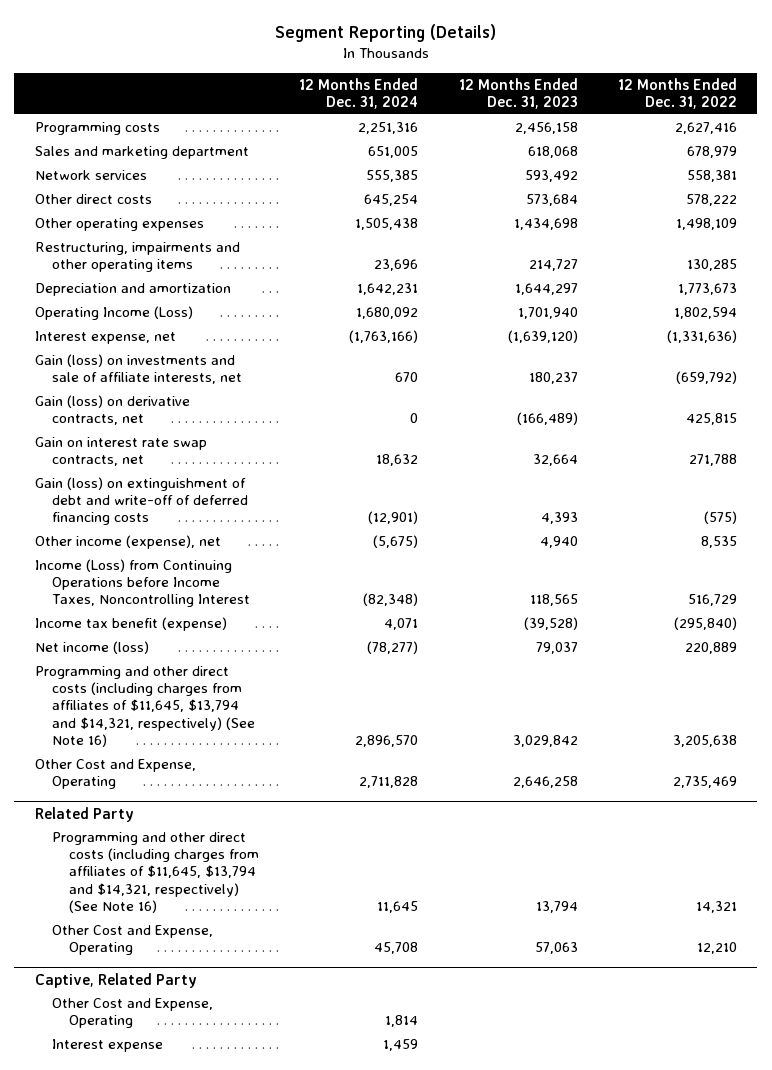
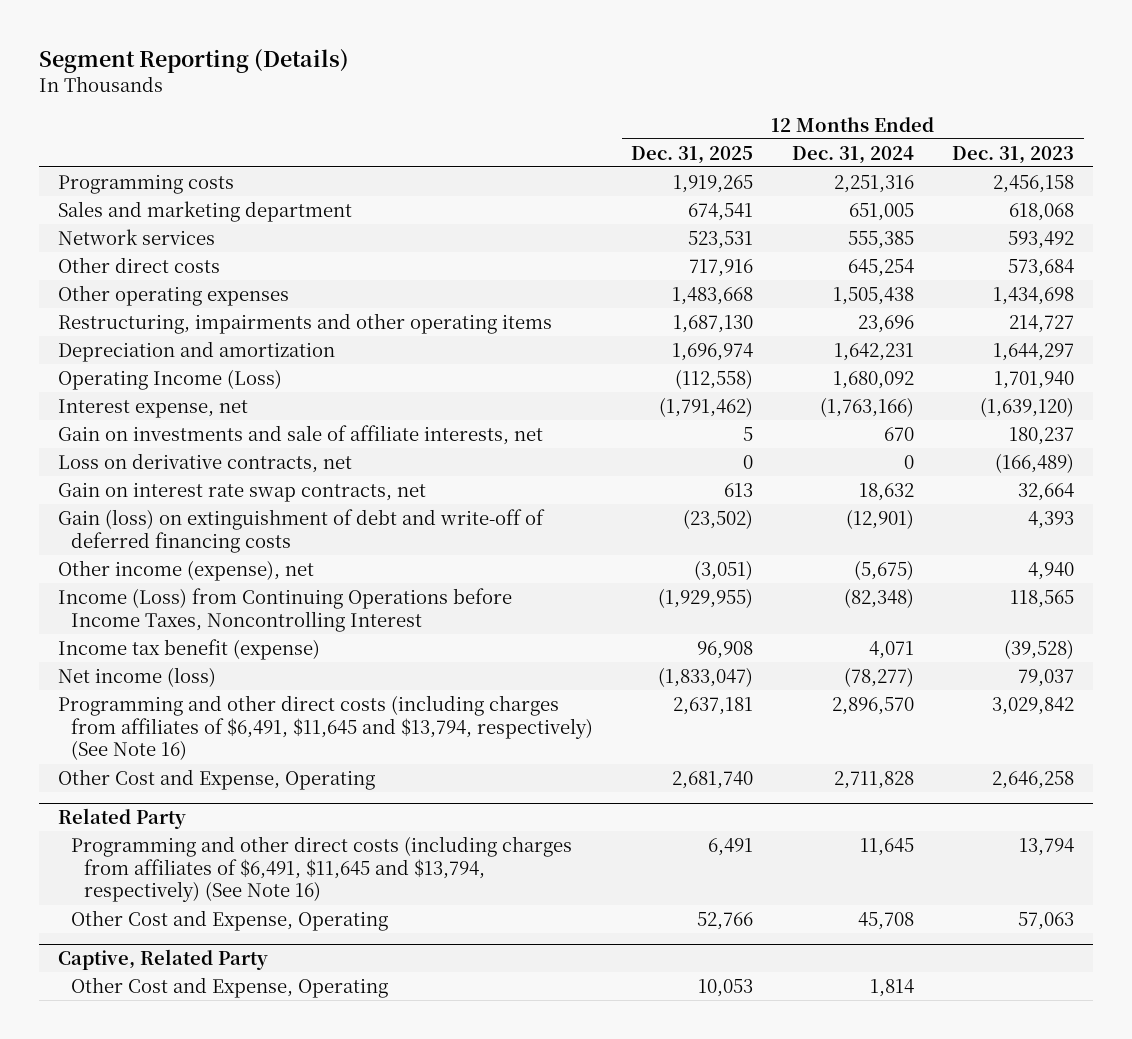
- | 12 Months Ended Dec. 31, 2024 | 12 Months Ended Dec. 31, 2023 | 12 Months Ended Dec. 31, 2022
+ | 12 Months Ended Dec. 31, 2025 | 12 Months Ended Dec. 31, 2024 | 12 Months Ended Dec. 31, 2023
- Gain (loss) on investments and sale of affiliate interests, net | 670 | 180,237 | (659,792)
- Gain (loss) on derivative contracts, net | 0 | (166,489) | 425,815
+ Gain on investments and sale of affiliate interests, net | 5 | 670 | 180,237
+ Loss on derivative contracts, net | 0 | 0 | (166,489)
- Programming and other direct costs (including charges from affiliates of $11,645, $13,794 and $14,321, respectively) (See Note 16) | 2,896,570 | 3,029,842 | 3,205,638
+ Programming and other direct costs (including charges from affiliates of $6,491, $11,645 and $13,794, respectively) (See Note 16) | 2,637,181 | 2,896,570 | 3,029,842
@ Related Party
- Programming and other direct costs (including charges from affiliates of $11,645, $13,794 and $14,321, respectively) (See Note 16) | 11,645 | 13,794 | 14,321
+ Programming and other direct costs (including charges from affiliates of $6,491, $11,645 and $13,794, respectively) (See Note 16) | 6,491 | 11,645 | 13,794
@ Captive, Related Party
- Interest expense | 1,459 | |

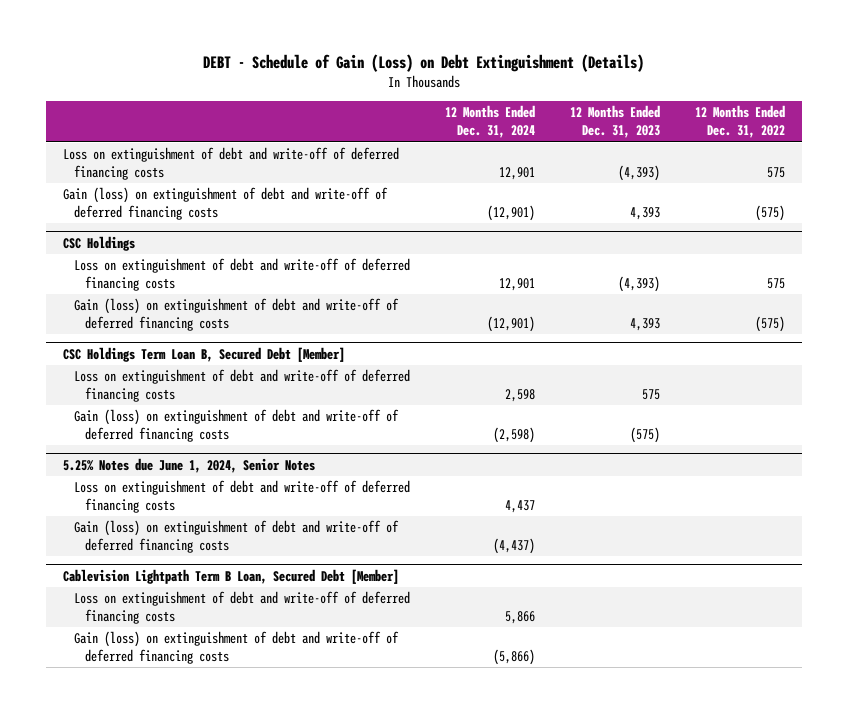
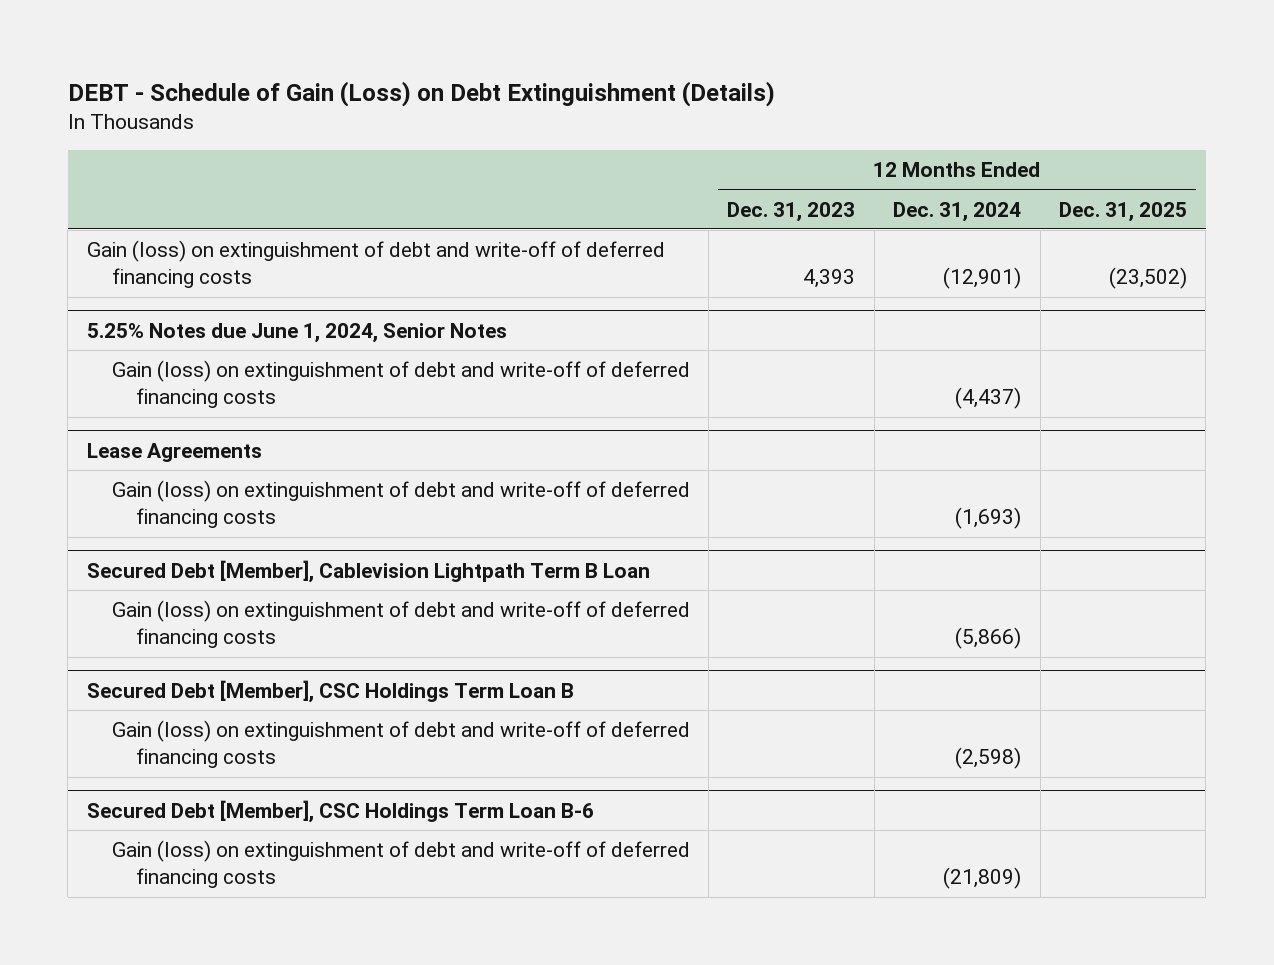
- | 12 Months Ended Dec. 31, 2024 | 12 Months Ended Dec. 31, 2023 | 12 Months Ended Dec. 31, 2022
+ | 12 Months Ended Dec. 31, 2023 | 12 Months Ended Dec. 31, 2024 | 12 Months Ended Dec. 31, 2025
- Loss on extinguishment of debt and write-off of deferred financing costs | 12,901 | (4,393) | 575
- CSC Holdings
- Loss on extinguishment of debt and write-off of deferred financing costs | 12,901 | (4,393) | 575
- Gain (loss) on extinguishment of debt and write-off of deferred financing costs | (12,901) | 4,393 | (575)
- CSC Holdings Term Loan B, Secured Debt [Member]
- Loss on extinguishment of debt and write-off of deferred financing costs | 2,598 | 575 |
- Gain (loss) on extinguishment of debt and write-off of deferred financing costs | (2,598) | (575) |
@ 5.25% Notes due June 1, 2024, Senior Notes
- Loss on extinguishment of debt and write-off of deferred financing costs | 4,437 | |
- Cablevision Lightpath Term B Loan, Secured Debt [Member]
- Loss on extinguishment of debt and write-off of deferred financing costs | 5,866 | |
+ Lease Agreements
+ Gain (loss) on extinguishment of debt and write-off of deferred financing costs | | (1,693) |
+ Secured Debt [Member], Cablevision Lightpath Term B Loan
+ Secured Debt [Member], CSC Holdings Term Loan B
+ Gain (loss) on extinguishment of debt and write-off of deferred financing costs | | (2,598) |
+ Secured Debt [Member], CSC Holdings Term Loan B-6
+ Gain (loss) on extinguishment of debt and write-off of deferred financing costs | | (21,809) |

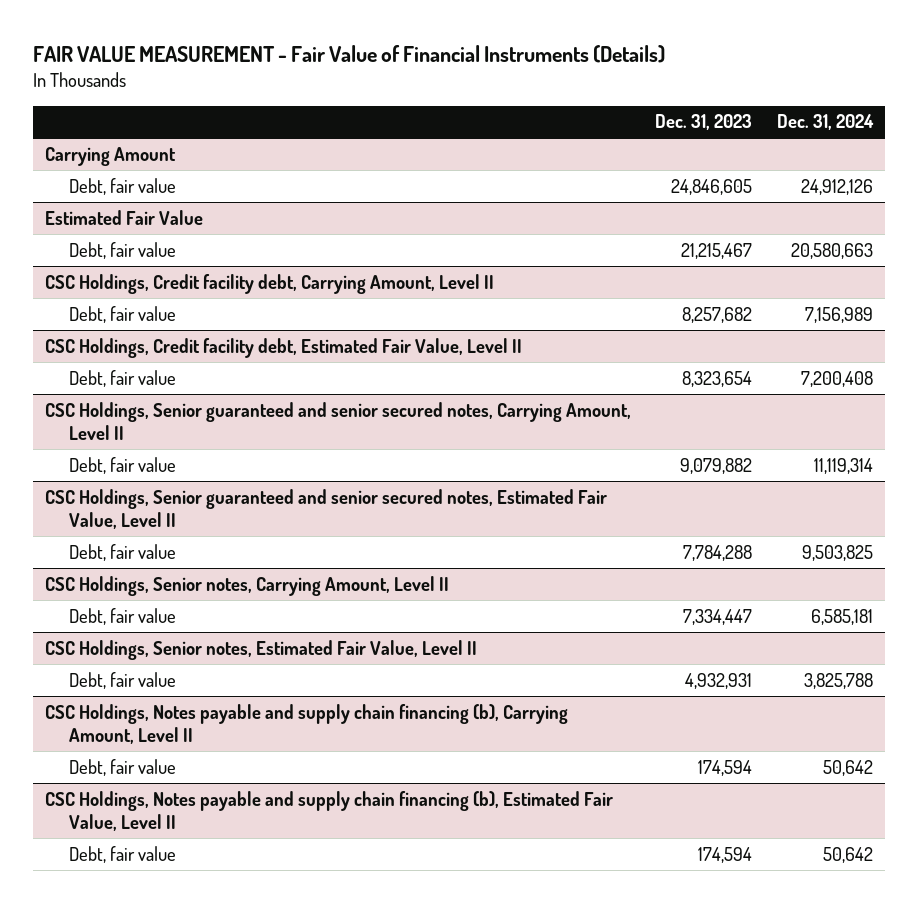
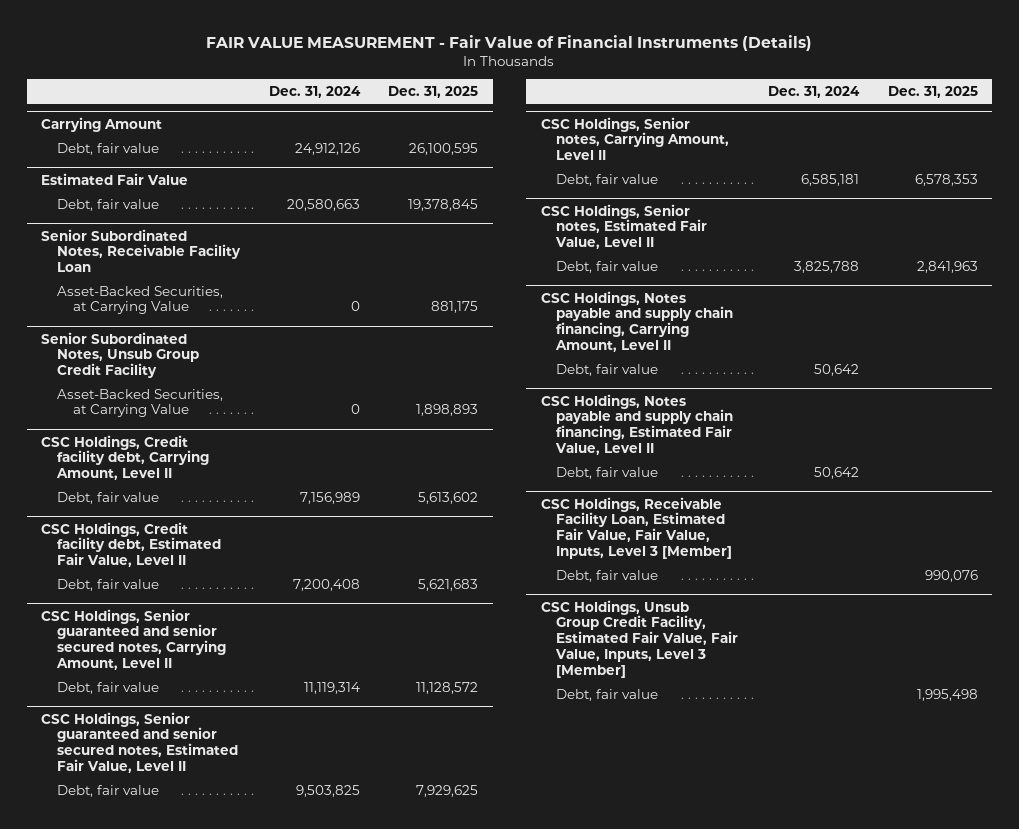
- | Dec. 31, 2023 | Dec. 31, 2024
+ | Dec. 31, 2024 | Dec. 31, 2025
+ Senior Subordinated Notes, Receivable Facility Loan
+ Asset-Backed Securities, at Carrying Value | 0 | 881,175
+ Senior Subordinated Notes, Unsub Group Credit Facility
+ Asset-Backed Securities, at Carrying Value | 0 | 1,898,893
- CSC Holdings, Notes payable and supply chain financing (b), Carrying Amount, Level II
+ CSC Holdings, Notes payable and supply chain financing, Carrying Amount, Level II
- CSC Holdings, Notes payable and supply chain financing (b), Estimated Fair Value, Level II
+ CSC Holdings, Notes payable and supply chain financing, Estimated Fair Value, Level II
+ CSC Holdings, Receivable Facility Loan, Estimated Fair Value, Fair Value, Inputs, Level 3 [Member]
+ Debt, fair value | | 990,076
+ CSC Holdings, Unsub Group Credit Facility, Estimated Fair Value, Fair Value, Inputs, Level 3 [Member]
+ Debt, fair value | | 1,995,498

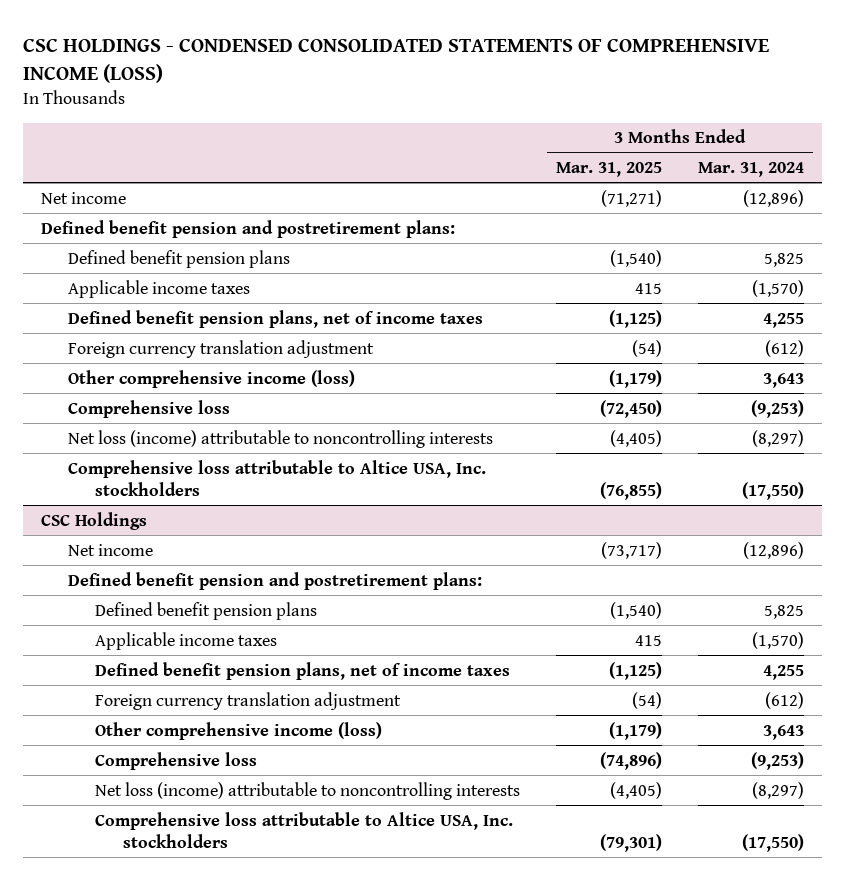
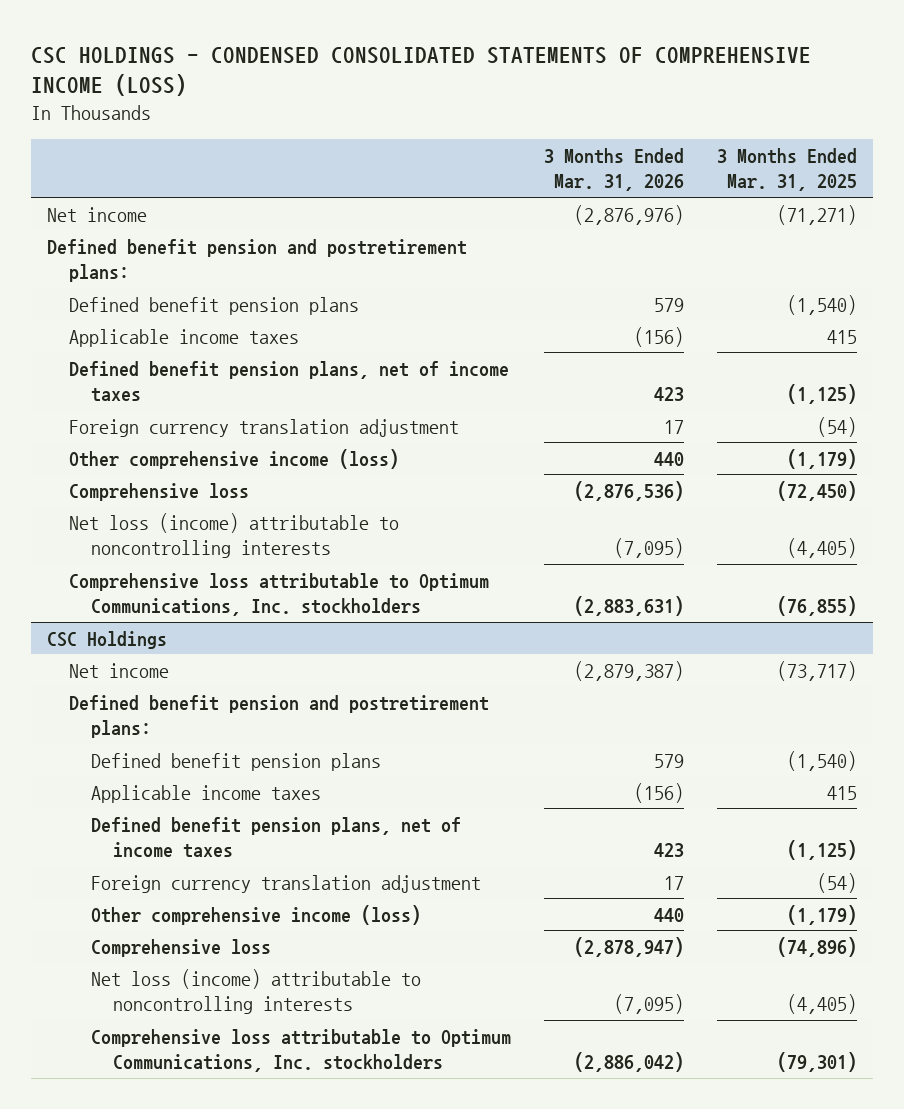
- | 3 Months Ended Mar. 31, 2025 | 3 Months Ended Mar. 31, 2024
+ | 3 Months Ended Mar. 31, 2026 | 3 Months Ended Mar. 31, 2025
- Comprehensive loss attributable to Altice USA, Inc. stockholders | (76,855) | (17,550)
+ Comprehensive loss attributable to Optimum Communications, Inc. stockholders | (2,883,631) | (76,855)
@ CSC Holdings
- Comprehensive loss attributable to Altice USA, Inc. stockholders | (79,301) | (17,550)
+ Comprehensive loss attributable to Optimum Communications, Inc. stockholders | (2,886,042) | (79,301)

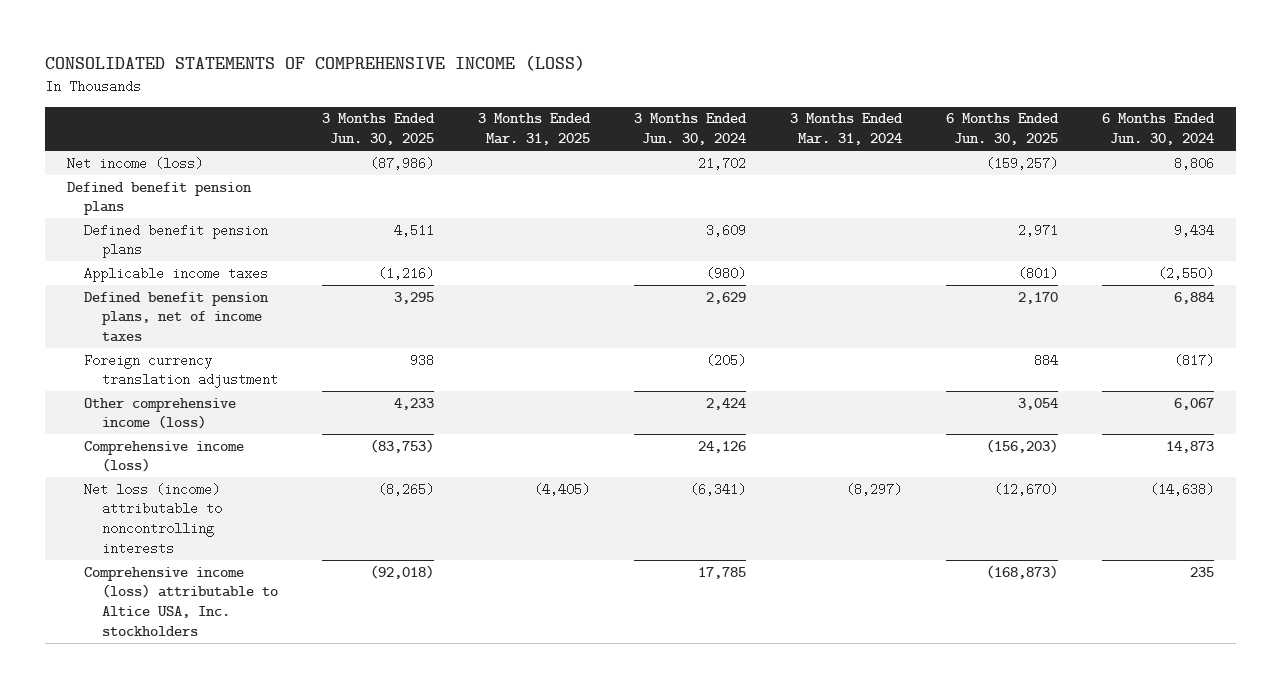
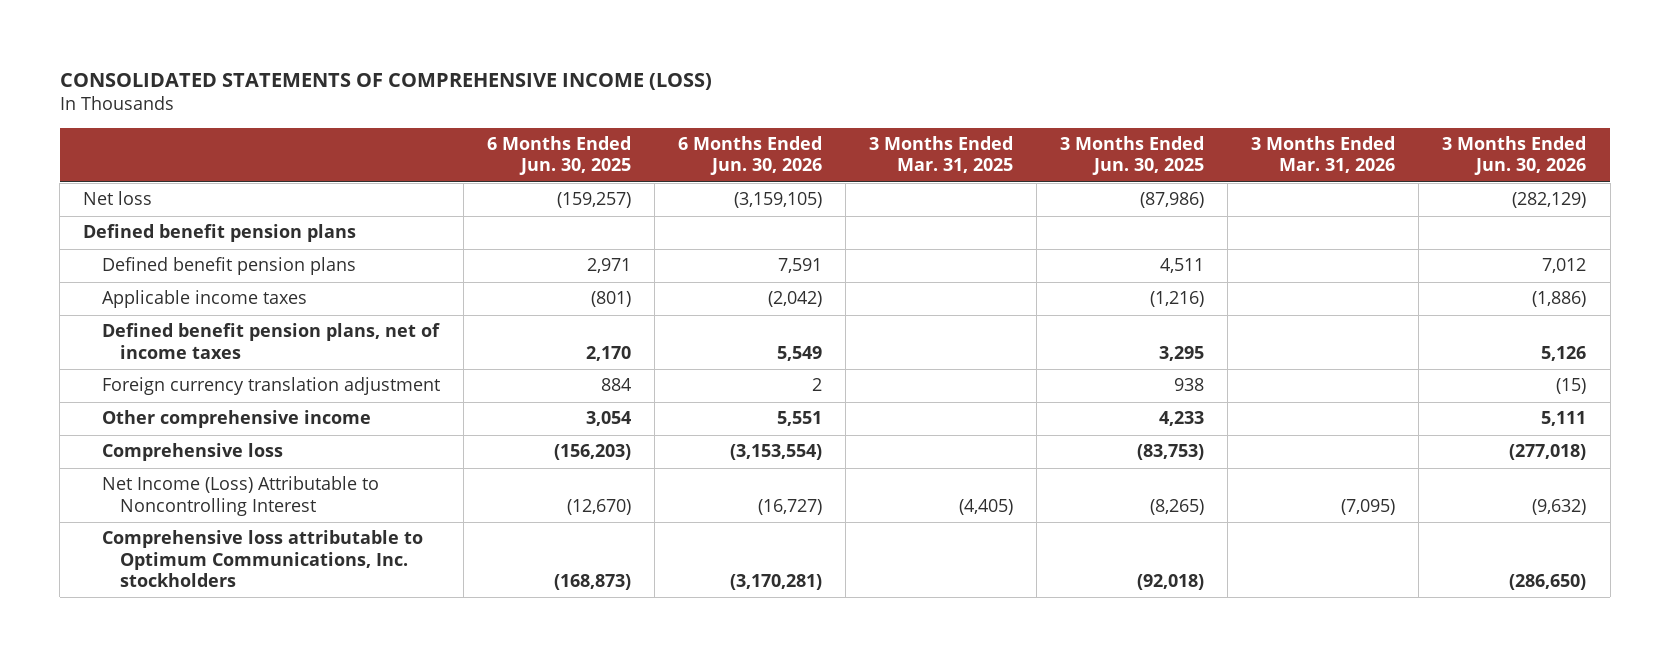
- | 3 Months Ended Jun. 30, 2025 | 3 Months Ended Mar. 31, 2025 | 3 Months Ended Jun. 30, 2024 | 3 Months Ended Mar. 31, 2024 | 6 Months Ended Jun. 30, 2025 | 6 Months Ended Jun. 30, 2024
+ | 6 Months Ended Jun. 30, 2025 | 6 Months Ended Jun. 30, 2026 | 3 Months Ended Mar. 31, 2025 | 3 Months Ended Jun. 30, 2025 | 3 Months Ended Mar. 31, 2026 | 3 Months Ended Jun. 30, 2026
- Net income (loss) | (87,986) | | 21,702 | | (159,257) | 8,806
+ Net loss | (159,257) | (3,159,105) | | (87,986) | | (282,129)
- Other comprehensive income (loss) | 4,233 | | 2,424 | | 3,054 | 6,067
- Comprehensive income (loss) | (83,753) | | 24,126 | | (156,203) | 14,873
- Net loss (income) attributable to noncontrolling interests | (8,265) | (4,405) | (6,341) | (8,297) | (12,670) | (14,638)
- Comprehensive income (loss) attributable to Altice USA, Inc. stockholders | (92,018) | | 17,785 | | (168,873) | 235
+ Other comprehensive income | 3,054 | 5,551 | | 4,233 | | 5,111
+ Comprehensive loss | (156,203) | (3,153,554) | | (83,753) | | (277,018)
+ Net Income (Loss) Attributable to Noncontrolling Interest | (12,670) | (16,727) | (4,405) | (8,265) | (7,095) | (9,632)
+ Comprehensive loss attributable to Optimum Communications, Inc. stockholders | (168,873) | (3,170,281) | | (92,018) | | (286,650)

